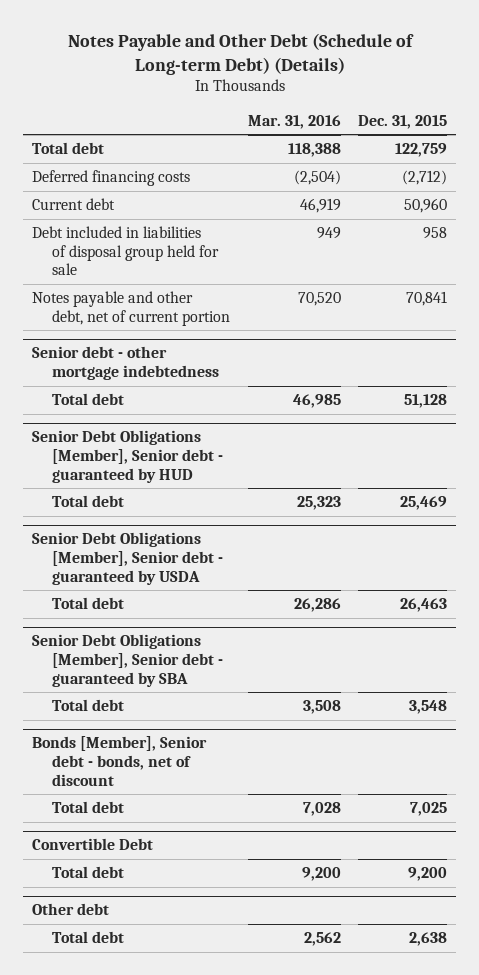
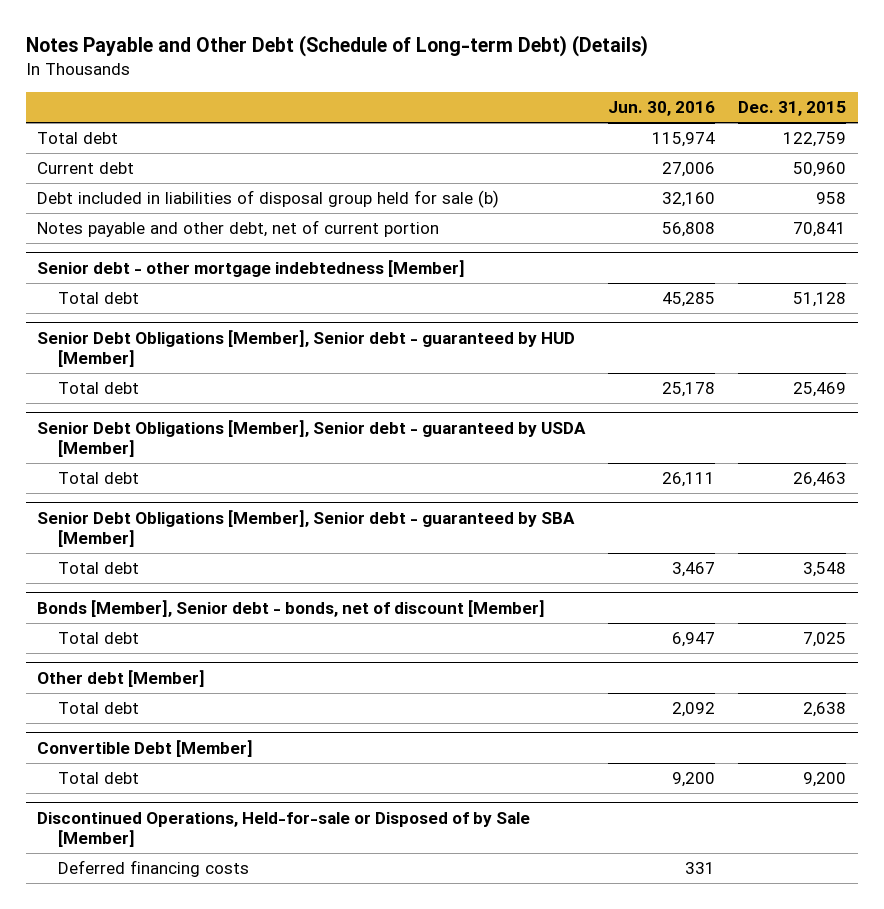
- | Mar. 31, 2016 | Dec. 31, 2015
+ | Jun. 30, 2016 | Dec. 31, 2015
- Deferred financing costs | (2,504) | (2,712)
- Debt included in liabilities of disposal group held for sale | 949 | 958
+ Debt included in liabilities of disposal group held for sale (b) | 32,160 | 958
- Senior debt - other mortgage indebtedness
+ Senior debt - other mortgage indebtedness [Member]
- Senior Debt Obligations [Member], Senior debt - guaranteed by HUD
+ Senior Debt Obligations [Member], Senior debt - guaranteed by HUD [Member]
- Senior Debt Obligations [Member], Senior debt - guaranteed by USDA
+ Senior Debt Obligations [Member], Senior debt - guaranteed by USDA [Member]
- Senior Debt Obligations [Member], Senior debt - guaranteed by SBA
+ Senior Debt Obligations [Member], Senior debt - guaranteed by SBA [Member]
- Bonds [Member], Senior debt - bonds, net of discount
+ Bonds [Member], Senior debt - bonds, net of discount [Member]
- Convertible Debt
- Total debt | 9,200 | 9,200
- Other debt
+ Other debt [Member]
+ Convertible Debt [Member]
+ Total debt | 9,200 | 9,200
+ Discontinued Operations, Held-for-sale or Disposed of by Sale [Member]
+ Deferred financing costs | 331 |

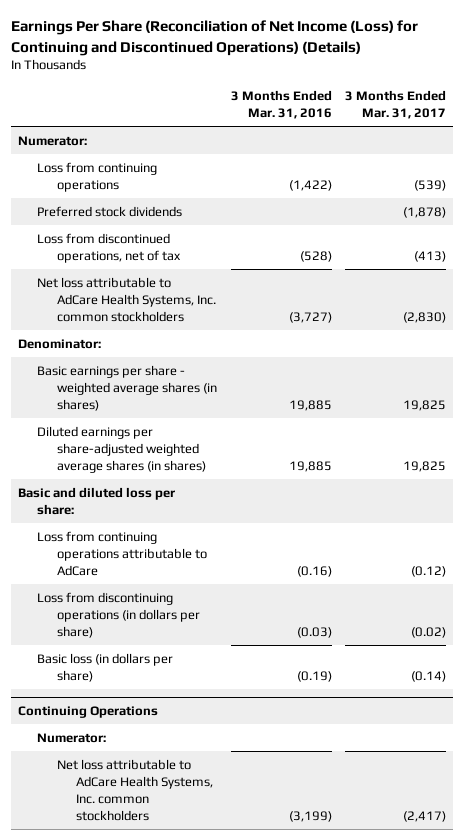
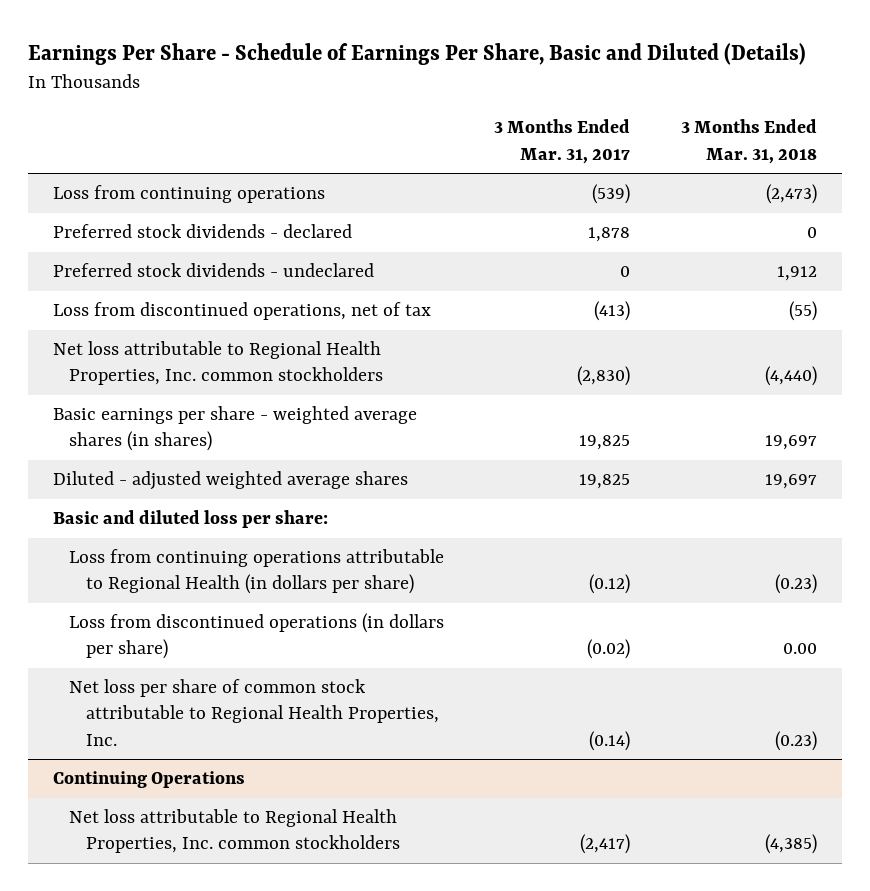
- Earnings Per Share (Reconciliation of Net Income (Loss) for Continuing and Discontinued Operations) (Details)
+ Earnings Per Share - Schedule of Earnings Per Share, Basic and Diluted (Details)
- | 3 Months Ended Mar. 31, 2016 | 3 Months Ended Mar. 31, 2017
+ | 3 Months Ended Mar. 31, 2017 | 3 Months Ended Mar. 31, 2018
- Numerator:
- Preferred stock dividends | | (1,878)
+ Preferred stock dividends - declared | 1,878 | 0
+ Preferred stock dividends - undeclared | 0 | 1,912
- Net loss attributable to AdCare Health Systems, Inc. common stockholders | (3,727) | (2,830)
- Denominator:
+ Net loss attributable to Regional Health Properties, Inc. common stockholders | (2,830) | (4,440)
- Diluted earnings per share-adjusted weighted average shares (in shares) | 19,885 | 19,825
+ Diluted - adjusted weighted average shares | 19,825 | 19,697
- Loss from continuing operations attributable to AdCare | (0.16) | (0.12)
- Loss from discontinuing operations (in dollars per share) | (0.03) | (0.02)
- Basic loss (in dollars per share) | (0.19) | (0.14)
+ Loss from continuing operations attributable to Regional Health (in dollars per share) | (0.12) | (0.23)
+ Loss from discontinued operations (in dollars per share) | (0.02) | 0.00
+ Net loss per share of common stock attributable to Regional Health Properties, Inc. | (0.14) | (0.23)
@ Continuing Operations
- Numerator:
- Net loss attributable to AdCare Health Systems, Inc. common stockholders | (3,199) | (2,417)
+ Net loss attributable to Regional Health Properties, Inc. common stockholders | (2,417) | (4,385)

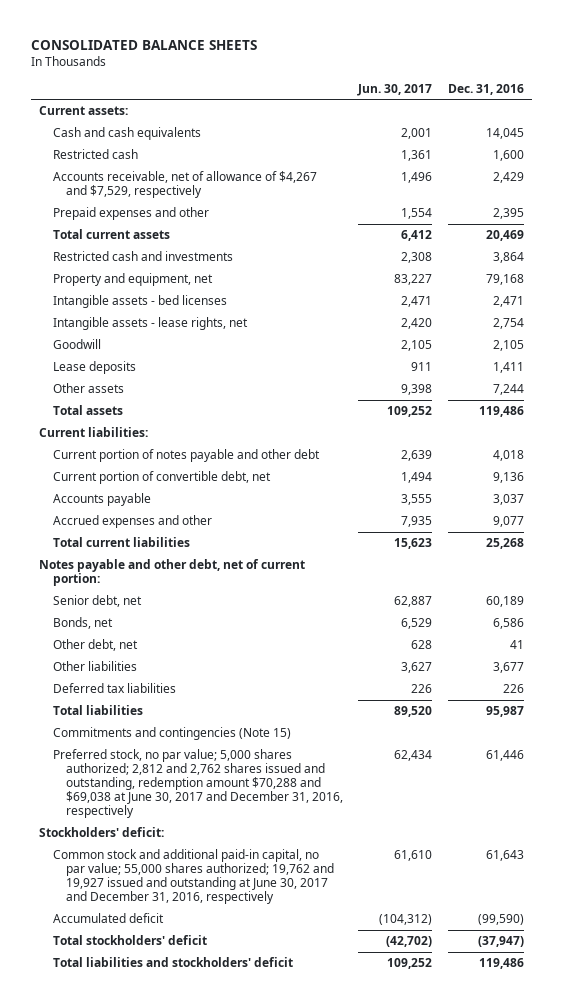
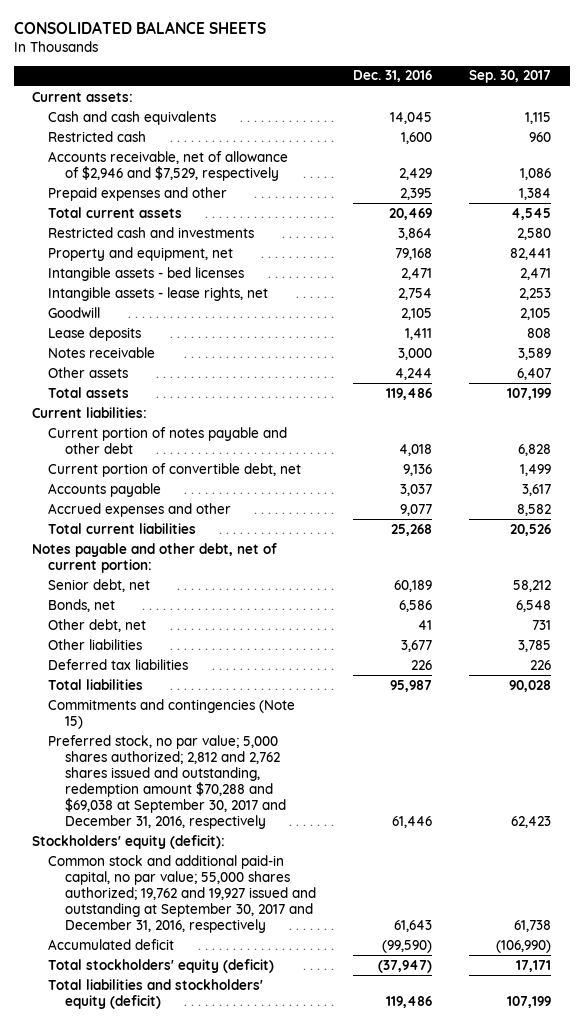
- | Jun. 30, 2017 | Dec. 31, 2016
+ | Dec. 31, 2016 | Sep. 30, 2017
- Accounts receivable, net of allowance of $4,267 and $7,529, respectively | 1,496 | 2,429
+ Accounts receivable, net of allowance of $2,946 and $7,529, respectively | 2,429 | 1,086
- Other assets | 9,398 | 7,244
+ Notes receivable | 3,000 | 3,589
+ Other assets | 4,244 | 6,407
- Preferred stock, no par value; 5,000 shares authorized; 2,812 and 2,762 shares issued and outstanding, redemption amount $70,288 and $69,038 at June 30, 2017 and December 31, 2016, respectively | 62,434 | 61,446
- Stockholders' deficit:
- Common stock and additional paid-in capital, no par value; 55,000 shares authorized; 19,762 and 19,927 issued and outstanding at June 30, 2017 and December 31, 2016, respectively | 61,610 | 61,643
+ Preferred stock, no par value; 5,000 shares authorized; 2,812 and 2,762 shares issued and outstanding, redemption amount $70,288 and $69,038 at September 30, 2017 and December 31, 2016, respectively | 61,446 | 62,423
+ Stockholders' equity (deficit):
+ Common stock and additional paid-in capital, no par value; 55,000 shares authorized; 19,762 and 19,927 issued and outstanding at September 30, 2017 and December 31, 2016, respectively | 61,643 | 61,738
- Total stockholders' deficit | (42,702) | (37,947)
- Total liabilities and stockholders' deficit | 109,252 | 119,486
+ Total stockholders' equity (deficit) | (37,947) | 17,171
+ Total liabilities and stockholders' equity (deficit) | 119,486 | 107,199

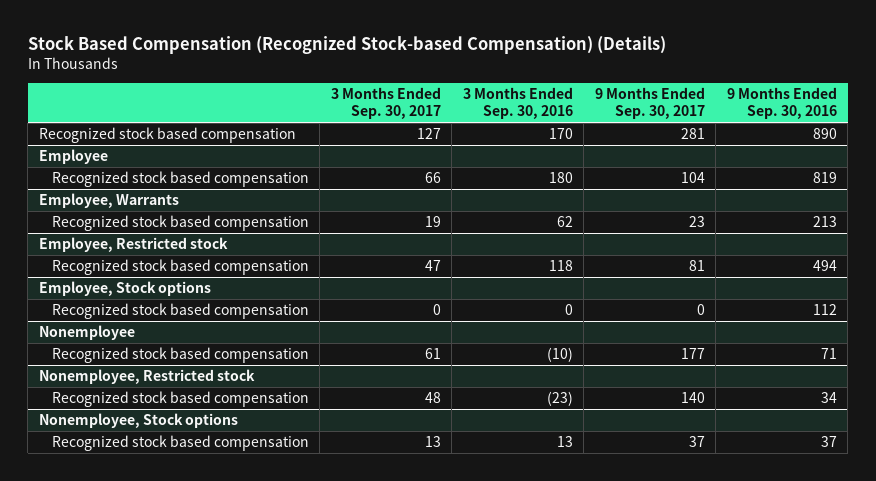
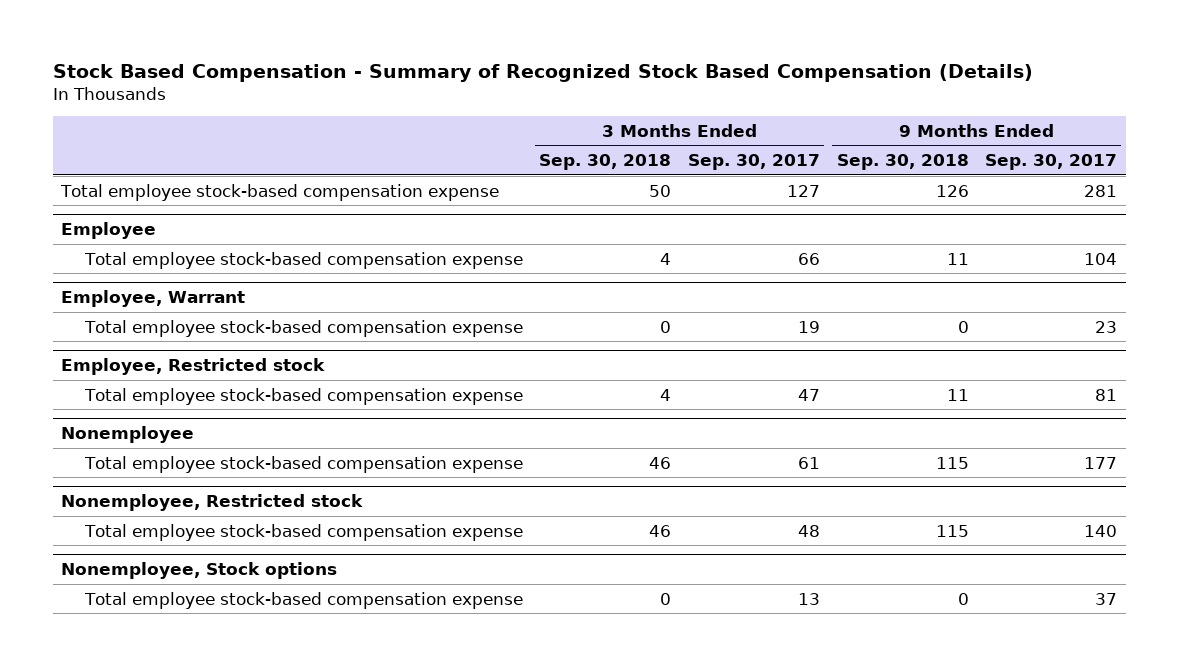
- Stock Based Compensation (Recognized Stock-based Compensation) (Details)
+ Stock Based Compensation - Summary of Recognized Stock Based Compensation (Details)
- | 3 Months Ended Sep. 30, 2017 | 3 Months Ended Sep. 30, 2016 | 9 Months Ended Sep. 30, 2017 | 9 Months Ended Sep. 30, 2016
+ | 3 Months Ended Sep. 30, 2018 | 3 Months Ended Sep. 30, 2017 | 9 Months Ended Sep. 30, 2018 | 9 Months Ended Sep. 30, 2017
- Recognized stock based compensation | 127 | 170 | 281 | 890
+ Total employee stock-based compensation expense | 50 | 127 | 126 | 281
@ Employee
- Recognized stock based compensation | 66 | 180 | 104 | 819
- Employee, Warrants
- Recognized stock based compensation | 19 | 62 | 23 | 213
@ Employee
+ Total employee stock-based compensation expense | 4 | 66 | 11 | 104
+ Employee, Warrant
+ Total employee stock-based compensation expense | 0 | 19 | 0 | 23
@ Employee, Restricted stock
- Recognized stock based compensation | 47 | 118 | 81 | 494
- Employee, Stock options
- Recognized stock based compensation | 0 | 0 | 0 | 112
@ Employee, Restricted stock
+ Total employee stock-based compensation expense | 4 | 47 | 11 | 81
@ Nonemployee
- Recognized stock based compensation | 61 | (10) | 177 | 71
+ Total employee stock-based compensation expense | 46 | 61 | 115 | 177
@ Nonemployee, Restricted stock
- Recognized stock based compensation | 48 | (23) | 140 | 34
+ Total employee stock-based compensation expense | 46 | 48 | 115 | 140
@ Nonemployee, Stock options
- Recognized stock based compensation | 13 | 13 | 37 | 37
+ Total employee stock-based compensation expense | 0 | 13 | 0 | 37

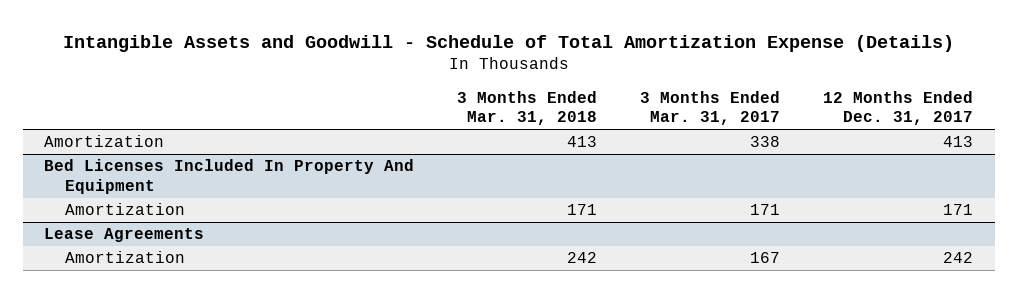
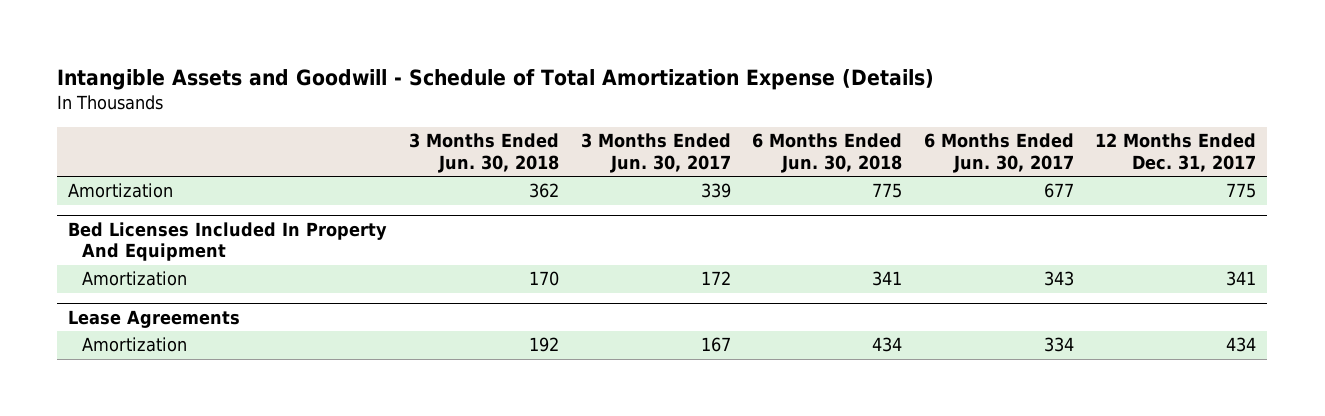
- | 3 Months Ended Mar. 31, 2018 | 3 Months Ended Mar. 31, 2017 | 12 Months Ended Dec. 31, 2017
+ | 3 Months Ended Jun. 30, 2018 | 3 Months Ended Jun. 30, 2017 | 6 Months Ended Jun. 30, 2018 | 6 Months Ended Jun. 30, 2017 | 12 Months Ended Dec. 31, 2017
- Amortization | 413 | 338 | 413
+ Amortization | 362 | 339 | 775 | 677 | 775
@ Bed Licenses Included In Property And Equipment
- Amortization | 171 | 171 | 171
+ Amortization | 170 | 172 | 341 | 343 | 341
@ Lease Agreements
- Amortization | 242 | 167 | 242
+ Amortization | 192 | 167 | 434 | 334 | 434

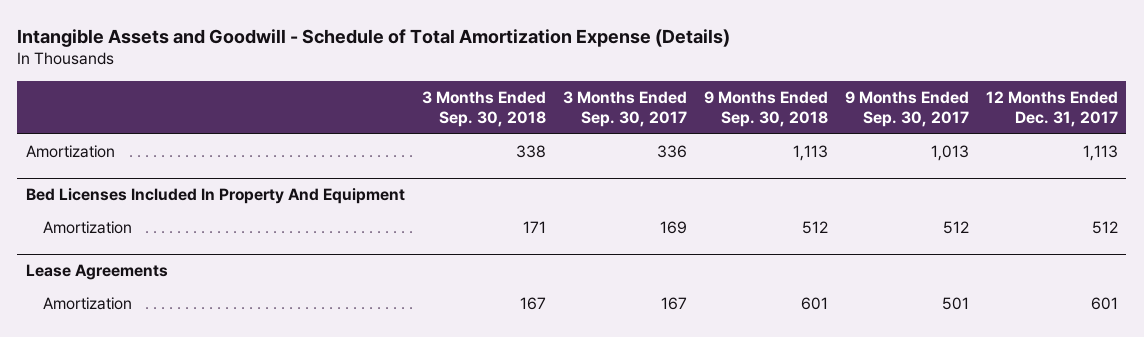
- | 3 Months Ended Jun. 30, 2018 | 3 Months Ended Jun. 30, 2017 | 6 Months Ended Jun. 30, 2018 | 6 Months Ended Jun. 30, 2017 | 12 Months Ended Dec. 31, 2017
+ | 3 Months Ended Sep. 30, 2018 | 3 Months Ended Sep. 30, 2017 | 9 Months Ended Sep. 30, 2018 | 9 Months Ended Sep. 30, 2017 | 12 Months Ended Dec. 31, 2017
- Amortization | 362 | 339 | 775 | 677 | 775
+ Amortization | 338 | 336 | 1,113 | 1,013 | 1,113
@ Bed Licenses Included In Property And Equipment
- Amortization | 170 | 172 | 341 | 343 | 341
+ Amortization | 171 | 169 | 512 | 512 | 512
@ Lease Agreements
- Amortization | 192 | 167 | 434 | 334 | 434
+ Amortization | 167 | 167 | 601 | 501 | 601

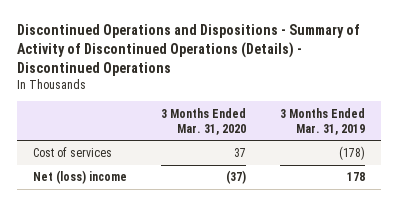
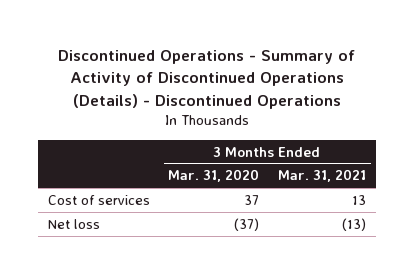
- Discontinued Operations and Dispositions - Summary of Activity of Discontinued Operations (Details) - Discontinued Operations
+ Discontinued Operations - Summary of Activity of Discontinued Operations (Details) - Discontinued Operations
- | 3 Months Ended Mar. 31, 2020 | 3 Months Ended Mar. 31, 2019
+ | 3 Months Ended Mar. 31, 2020 | 3 Months Ended Mar. 31, 2021
- Net (loss) income | (37) | 178
+ Net loss | (37) | (13)

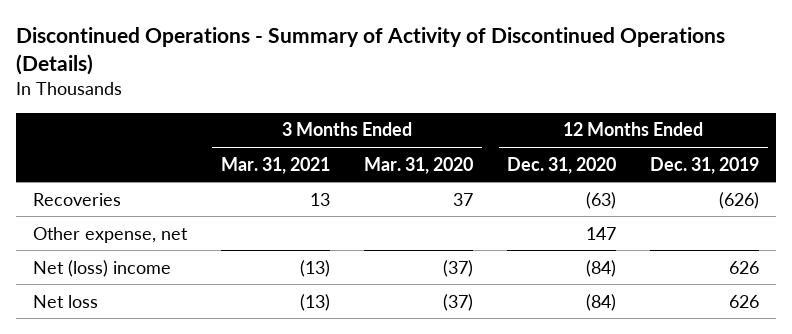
- Discontinued Operations - Summary of Activity of Discontinued Operations (Details) - Discontinued Operations
+ Discontinued Operations - Summary of Activity of Discontinued Operations (Details)
- | 3 Months Ended Mar. 31, 2020 | 3 Months Ended Mar. 31, 2021
+ | 3 Months Ended Mar. 31, 2021 | 3 Months Ended Mar. 31, 2020 | 12 Months Ended Dec. 31, 2020 | 12 Months Ended Dec. 31, 2019
- Cost of services | 37 | 13
+ Recoveries | 13 | 37 | (63) | (626)
+ Other expense, net | | | 147 |
+ Net (loss) income | (13) | (37) | (84) | 626

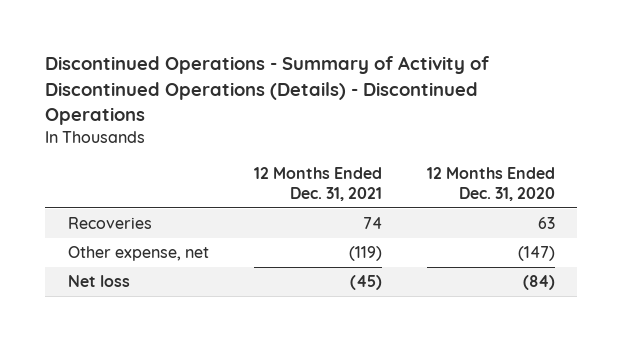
- Discontinued Operations - Summary of Activity of Discontinued Operations (Details)
+ Discontinued Operations - Summary of Activity of Discontinued Operations (Details) - Discontinued Operations
- | 3 Months Ended Mar. 31, 2021 | 3 Months Ended Mar. 31, 2020 | 12 Months Ended Dec. 31, 2020 | 12 Months Ended Dec. 31, 2019
+ | 12 Months Ended Dec. 31, 2021 | 12 Months Ended Dec. 31, 2020
- Recoveries | 13 | 37 | (63) | (626)
- Other expense, net | | | 147 |
- Net (loss) income | (13) | (37) | (84) | 626
+ Recoveries | 74 | 63
+ Other expense, net | (119) | (147)

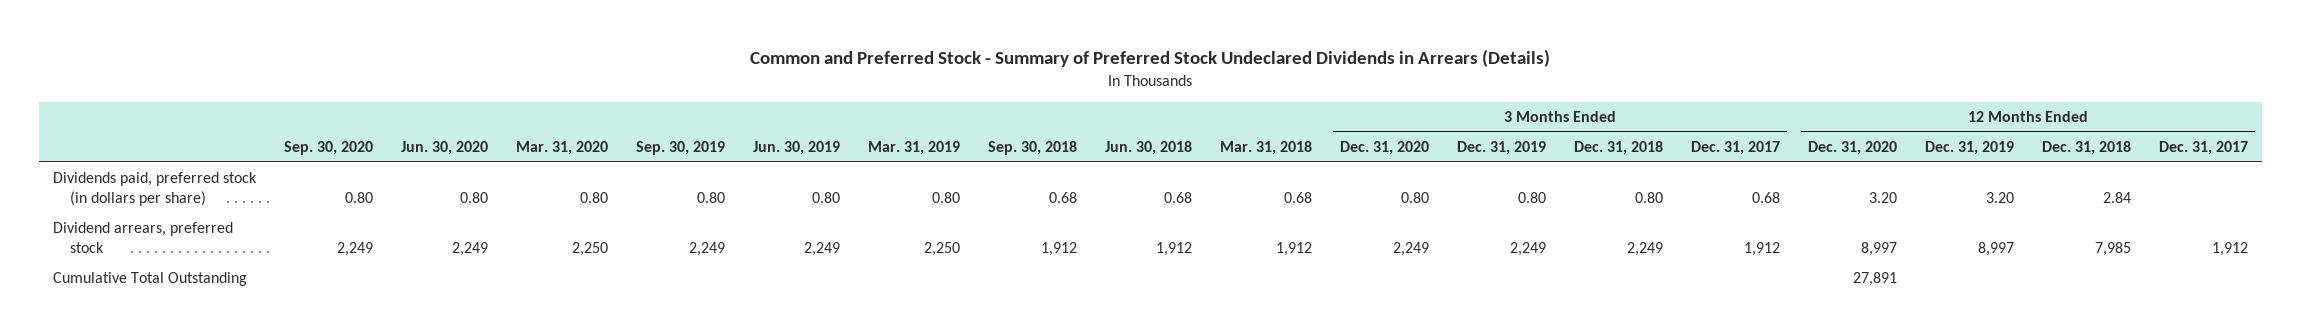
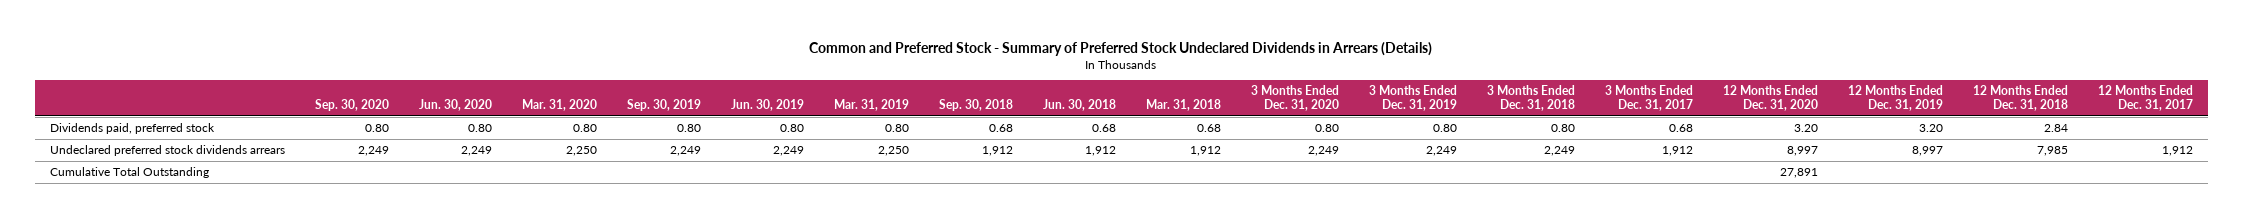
- Dividends paid, preferred stock (in dollars per share) | 0.80 | 0.80 | 0.80 | 0.80 | 0.80 | 0.80 | 0.68 | 0.68 | 0.68 | 0.80 | 0.80 | 0.80 | 0.68 | 3.20 | 3.20 | 2.84 |
- Dividend arrears, preferred stock | 2,249 | 2,249 | 2,250 | 2,249 | 2,249 | 2,250 | 1,912 | 1,912 | 1,912 | 2,249 | 2,249 | 2,249 | 1,912 | 8,997 | 8,997 | 7,985 | 1,912
+ Dividends paid, preferred stock | 0.80 | 0.80 | 0.80 | 0.80 | 0.80 | 0.80 | 0.68 | 0.68 | 0.68 | 0.80 | 0.80 | 0.80 | 0.68 | 3.20 | 3.20 | 2.84 |
+ Undeclared preferred stock dividends arrears | 2,249 | 2,249 | 2,250 | 2,249 | 2,249 | 2,250 | 1,912 | 1,912 | 1,912 | 2,249 | 2,249 | 2,249 | 1,912 | 8,997 | 8,997 | 7,985 | 1,912

